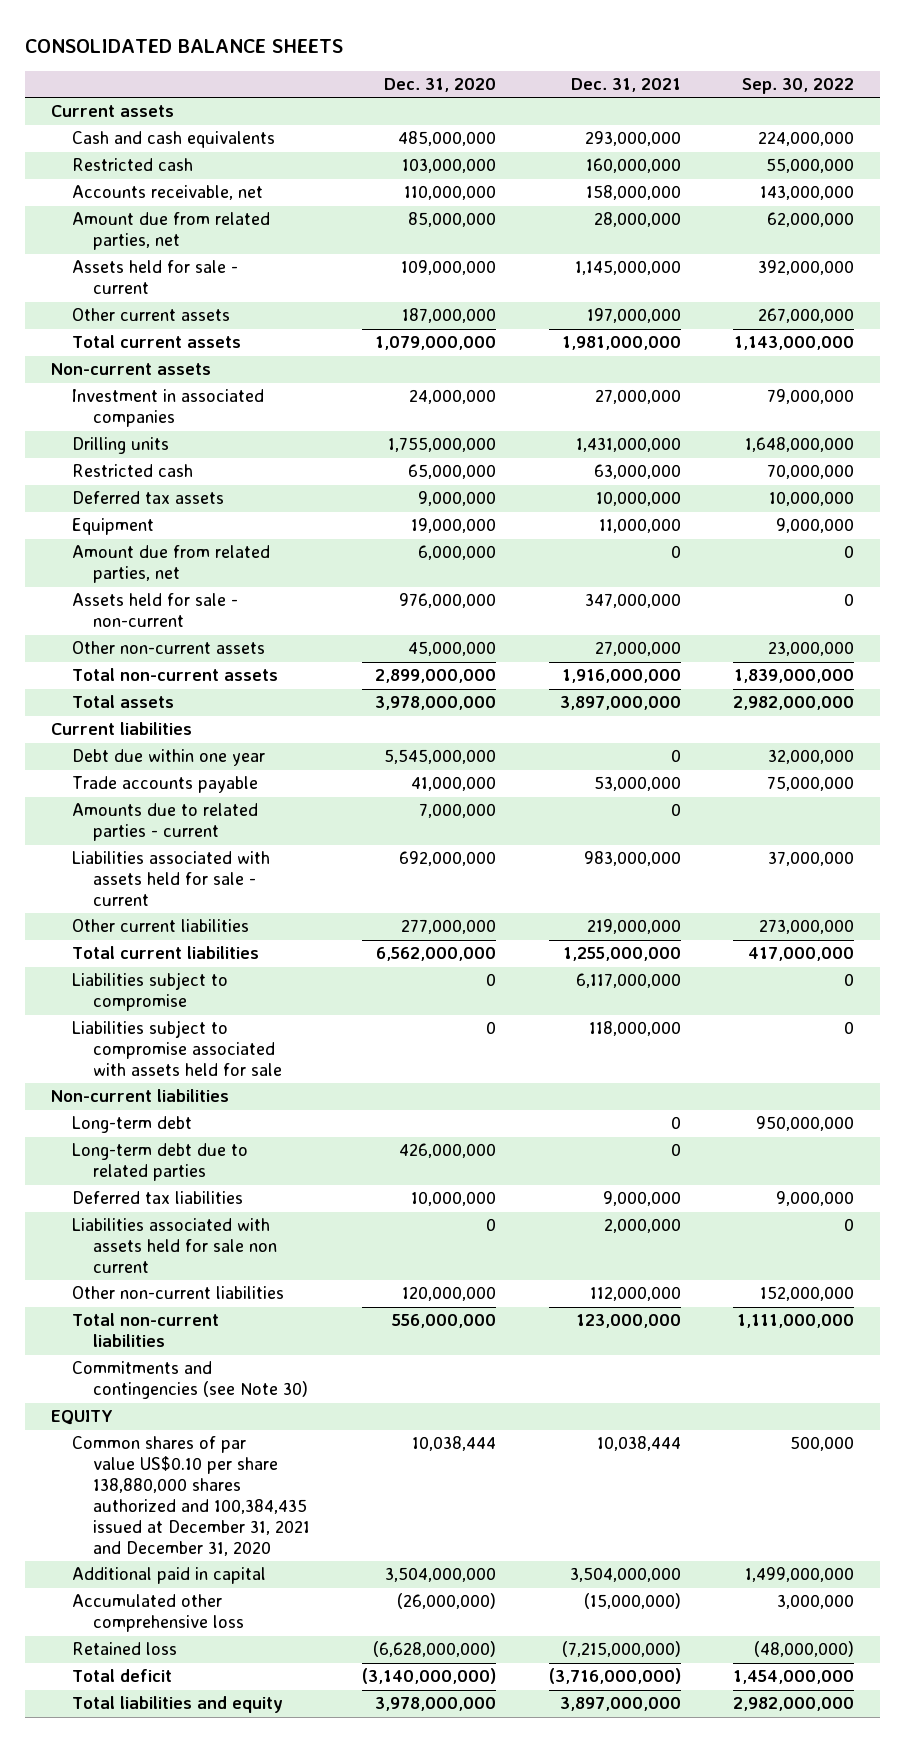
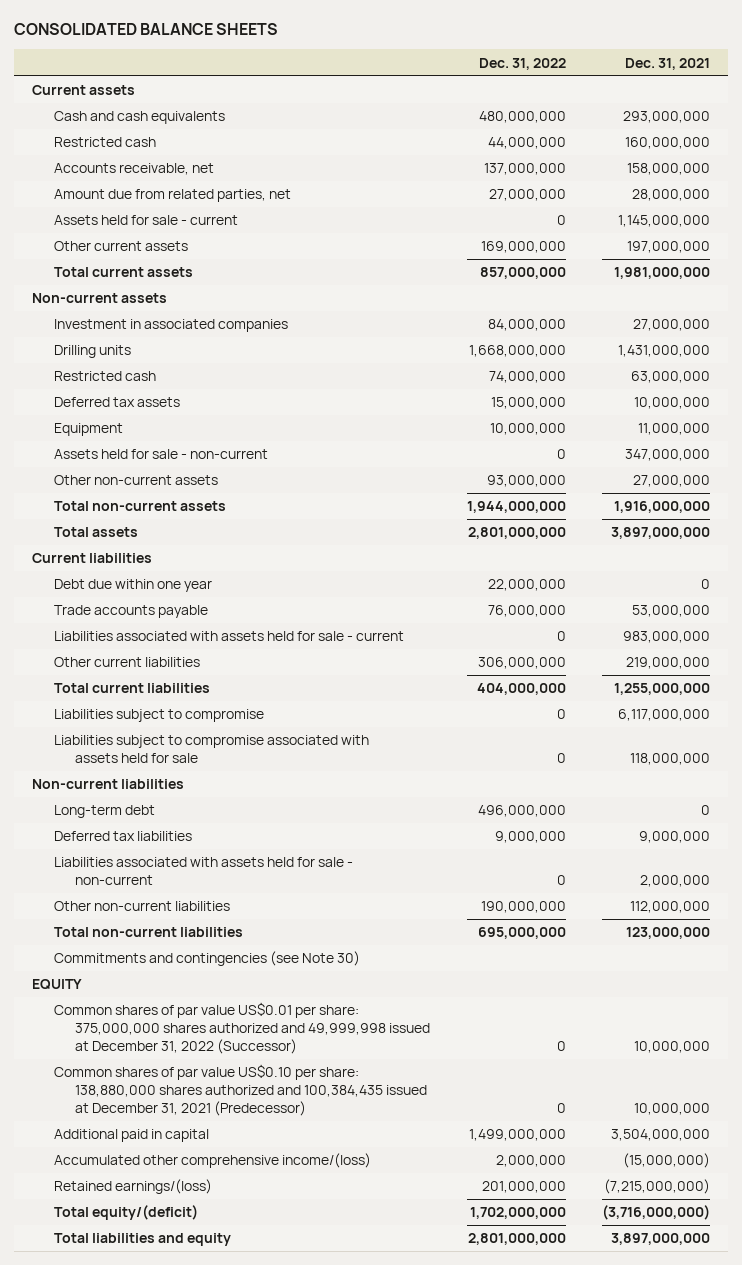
- | Dec. 31, 2020 | Dec. 31, 2021 | Sep. 30, 2022
+ | Dec. 31, 2022 | Dec. 31, 2021
- Amount due from related parties, net | 6,000,000 | 0 | 0
- Amounts due to related parties - current | 7,000,000 | 0 |
- Long-term debt due to related parties | 426,000,000 | 0 |
- Liabilities associated with assets held for sale non current | 0 | 2,000,000 | 0
+ Liabilities associated with assets held for sale - non-current | 0 | 2,000,000
- Common shares of par value US$0.10 per share 138,880,000 shares authorized and 100,384,435 issued at December 31, 2021 and December 31, 2020 | 10,038,444 | 10,038,444 | 500,000
+ Common shares of par value US$0.01 per share: 375,000,000 shares authorized and 49,999,998 issued at December 31, 2022 (Successor) | 0 | 10,000,000
+ Common shares of par value US$0.10 per share: 138,880,000 shares authorized and 100,384,435 issued at December 31, 2021 (Predecessor) | 0 | 10,000,000
- Accumulated other comprehensive loss | (26,000,000) | (15,000,000) | 3,000,000
- Retained loss | (6,628,000,000) | (7,215,000,000) | (48,000,000)
- Total deficit | (3,140,000,000) | (3,716,000,000) | 1,454,000,000
+ Accumulated other comprehensive income/(loss) | 2,000,000 | (15,000,000)
+ Retained earnings/(loss) | 201,000,000 | (7,215,000,000)
+ Total equity/(deficit) | 1,702,000,000 | (3,716,000,000)

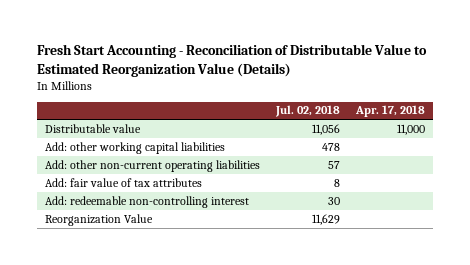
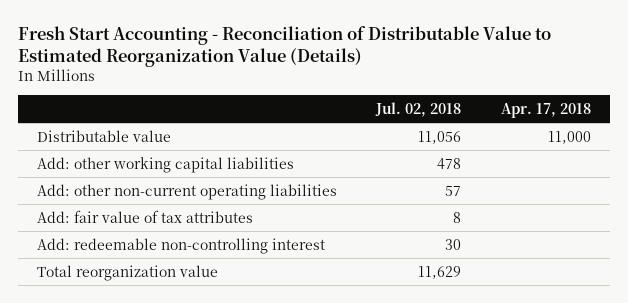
- Reorganization Value | 11,629 |
+ Total reorganization value | 11,629 |

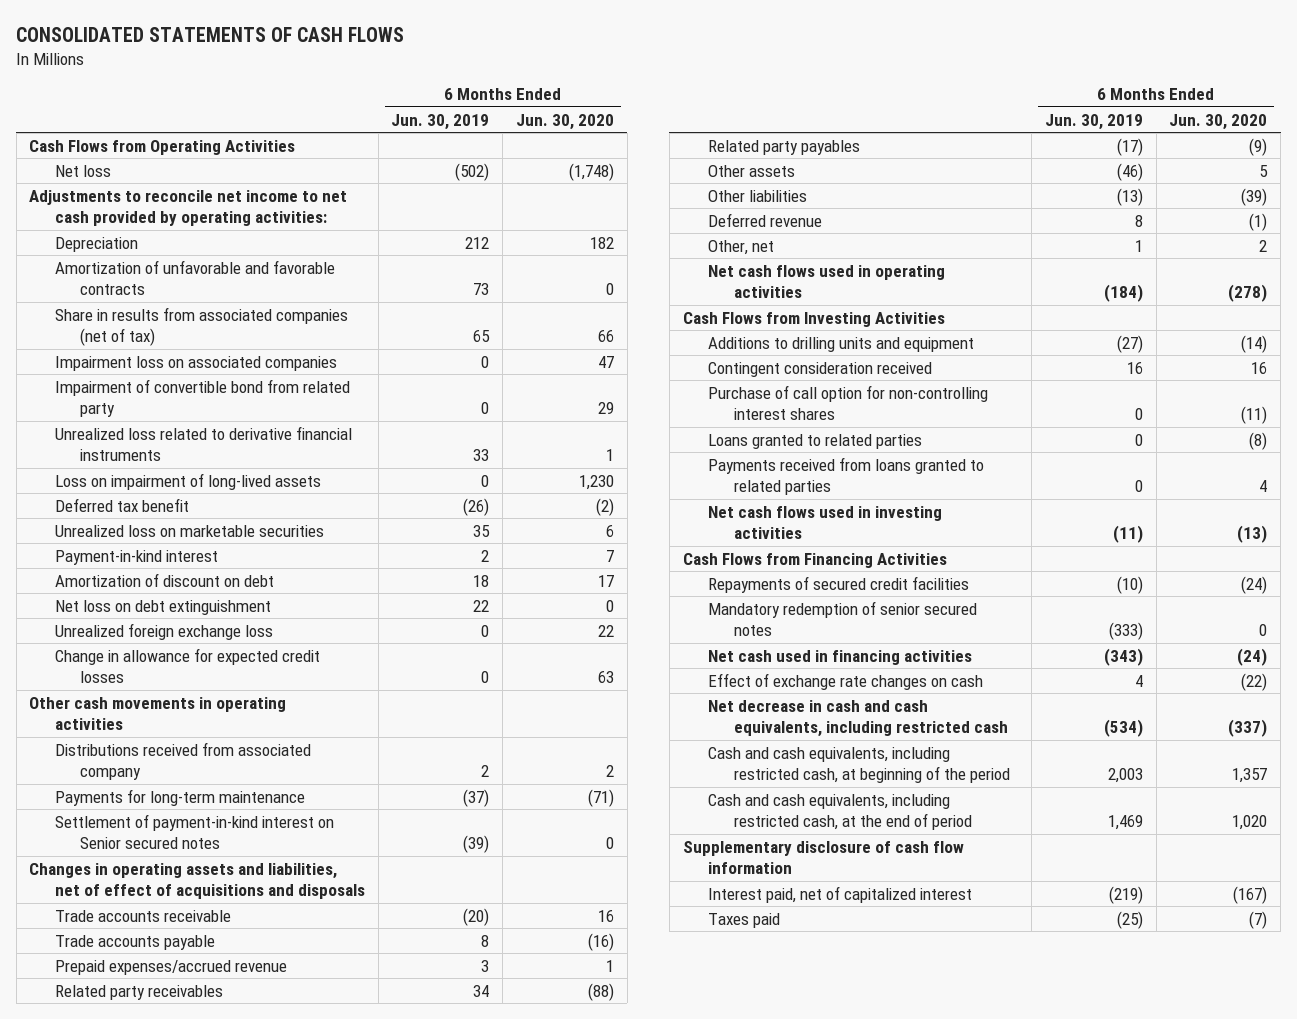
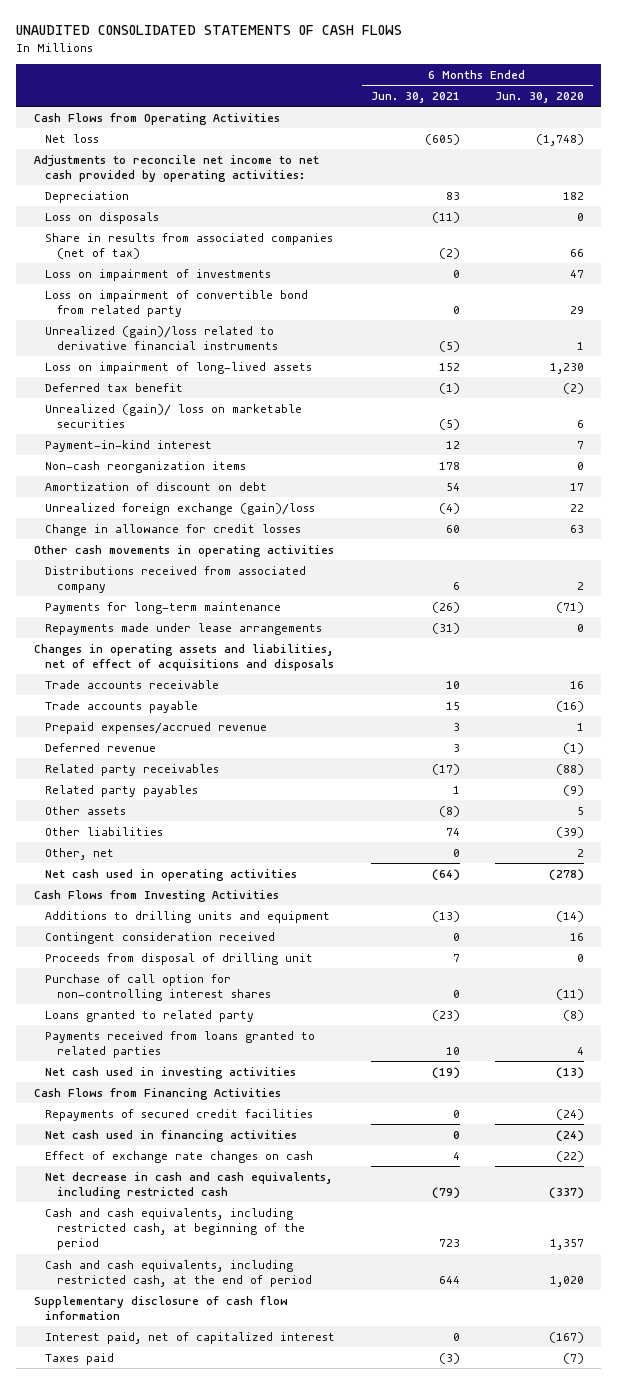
- CONSOLIDATED STATEMENTS OF CASH FLOWS
+ UNAUDITED CONSOLIDATED STATEMENTS OF CASH FLOWS
- | 6 Months Ended Jun. 30, 2019 | 6 Months Ended Jun. 30, 2020
+ | 6 Months Ended Jun. 30, 2021 | 6 Months Ended Jun. 30, 2020
- Amortization of unfavorable and favorable contracts | 73 | 0
+ Loss on disposals | (11) | 0
- Impairment loss on associated companies | 0 | 47
- Impairment of convertible bond from related party | 0 | 29
- Unrealized loss related to derivative financial instruments | 33 | 1
+ Loss on impairment of investments | 0 | 47
+ Loss on impairment of convertible bond from related party | 0 | 29
+ Unrealized (gain)/loss related to derivative financial instruments | (5) | 1
- Unrealized loss on marketable securities | 35 | 6
+ Unrealized (gain)/ loss on marketable securities | (5) | 6
+ Non-cash reorganization items | 178 | 0
- Net loss on debt extinguishment | 22 | 0
- Unrealized foreign exchange loss | 0 | 22
- Change in allowance for expected credit losses | 0 | 63
+ Unrealized foreign exchange (gain)/loss | (4) | 22
+ Change in allowance for credit losses | 60 | 63
- Settlement of payment-in-kind interest on Senior secured notes | (39) | 0
+ Repayments made under lease arrangements | (31) | 0
moved up: Deferred revenue | 3 | (1)
- Net cash flows used in operating activities | (184) | (278)
+ Net cash used in operating activities | (64) | (278)
+ Proceeds from disposal of drilling unit | 7 | 0
- Loans granted to related parties | 0 | (8)
+ Loans granted to related party | (23) | (8)
- Net cash flows used in investing activities | (11) | (13)
+ Net cash used in investing activities | (19) | (13)
- Mandatory redemption of senior secured notes | (333) | 0

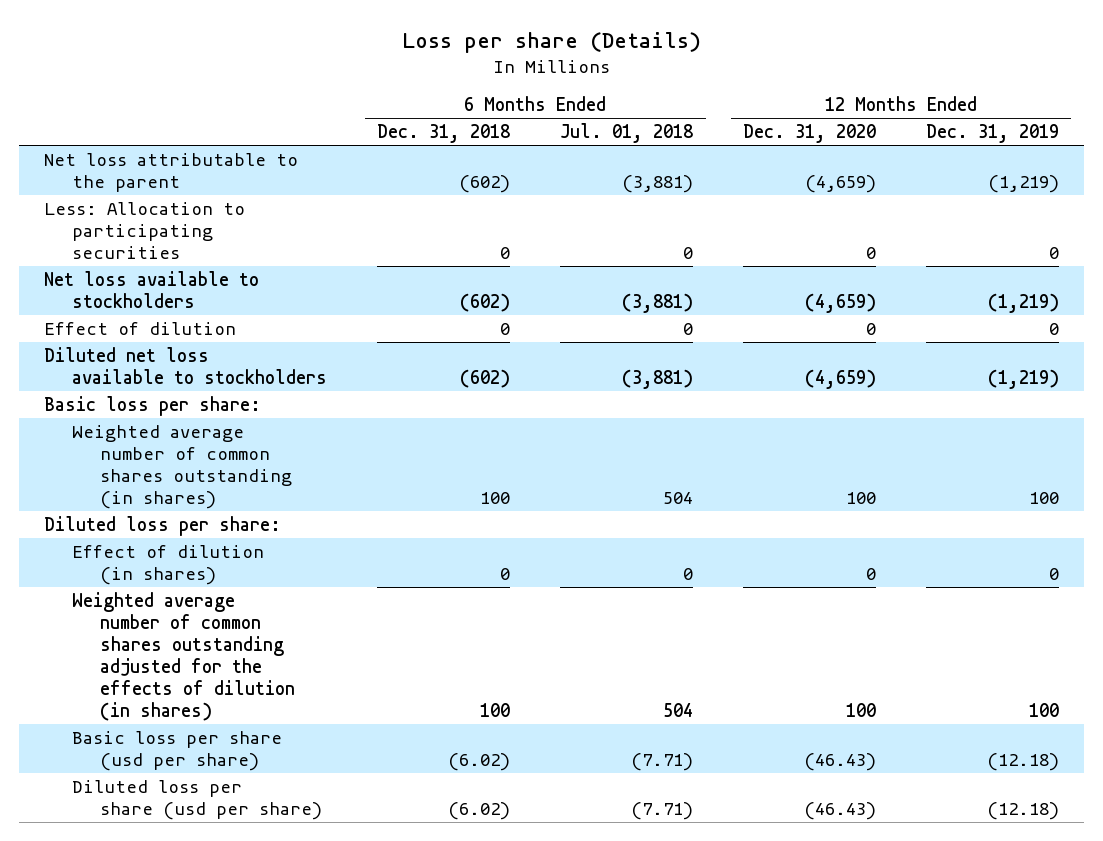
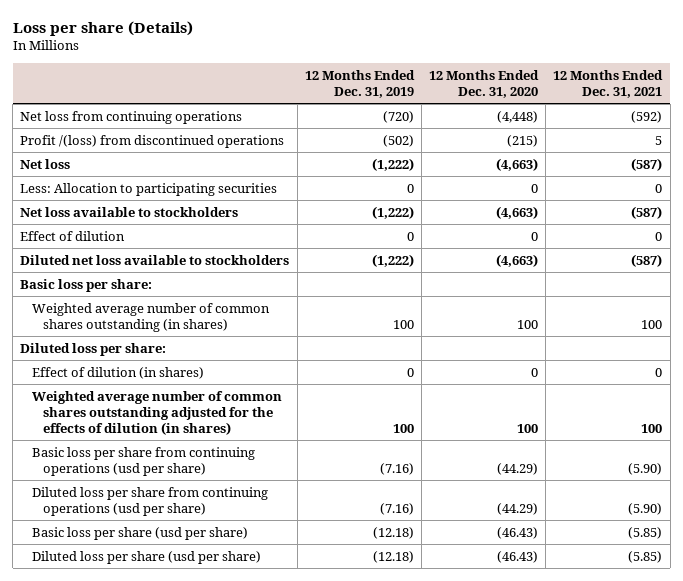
- | 6 Months Ended Dec. 31, 2018 | 6 Months Ended Jul. 01, 2018 | 12 Months Ended Dec. 31, 2020 | 12 Months Ended Dec. 31, 2019
+ | 12 Months Ended Dec. 31, 2019 | 12 Months Ended Dec. 31, 2020 | 12 Months Ended Dec. 31, 2021
- Net loss attributable to the parent | (602) | (3,881) | (4,659) | (1,219)
+ Net loss from continuing operations | (720) | (4,448) | (592)
+ Profit /(loss) from discontinued operations | (502) | (215) | 5
+ Net loss | (1,222) | (4,663) | (587)
- Net loss available to stockholders | (602) | (3,881) | (4,659) | (1,219)
+ Net loss available to stockholders | (1,222) | (4,663) | (587)
- Diluted net loss available to stockholders | (602) | (3,881) | (4,659) | (1,219)
+ Diluted net loss available to stockholders | (1,222) | (4,663) | (587)
+ Basic loss per share from continuing operations (usd per share) | (7.16) | (44.29) | (5.90)
+ Diluted loss per share from continuing operations (usd per share) | (7.16) | (44.29) | (5.90)

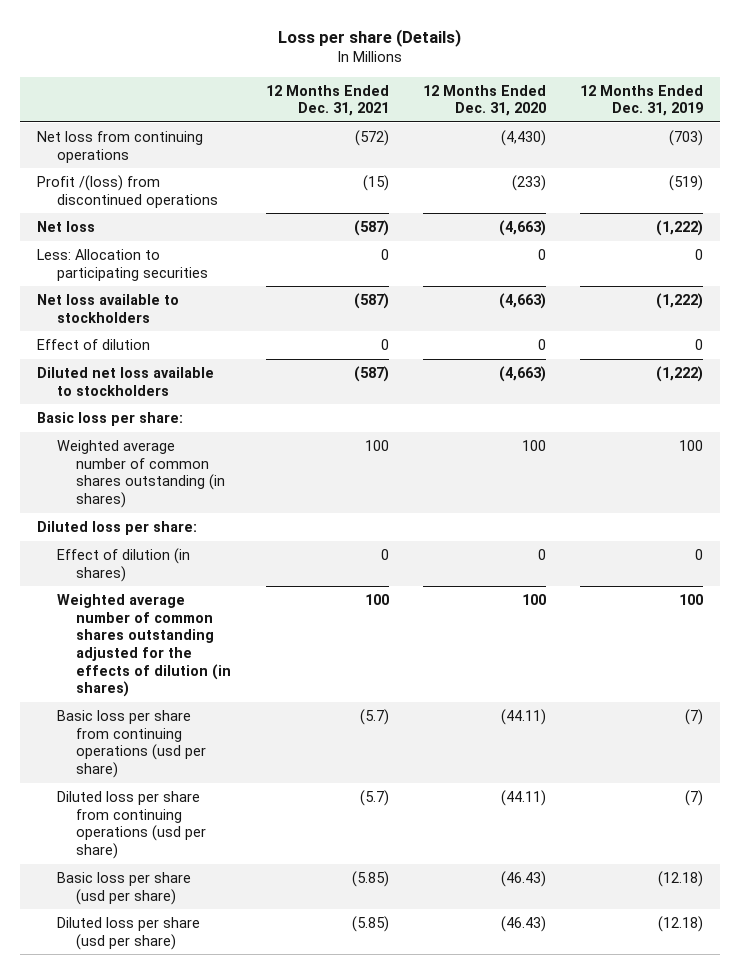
- | 12 Months Ended Dec. 31, 2019 | 12 Months Ended Dec. 31, 2020 | 12 Months Ended Dec. 31, 2021
+ | 12 Months Ended Dec. 31, 2021 | 12 Months Ended Dec. 31, 2020 | 12 Months Ended Dec. 31, 2019
- Net loss from continuing operations | (720) | (4,448) | (592)
- Profit /(loss) from discontinued operations | (502) | (215) | 5
+ Net loss from continuing operations | (572) | (4,430) | (703)
+ Profit /(loss) from discontinued operations | (15) | (233) | (519)
- Basic loss per share from continuing operations (usd per share) | (7.16) | (44.29) | (5.90)
- Diluted loss per share from continuing operations (usd per share) | (7.16) | (44.29) | (5.90)
+ Basic loss per share from continuing operations (usd per share) | (5.7) | (44.11) | (7)
+ Diluted loss per share from continuing operations (usd per share) | (5.7) | (44.11) | (7)

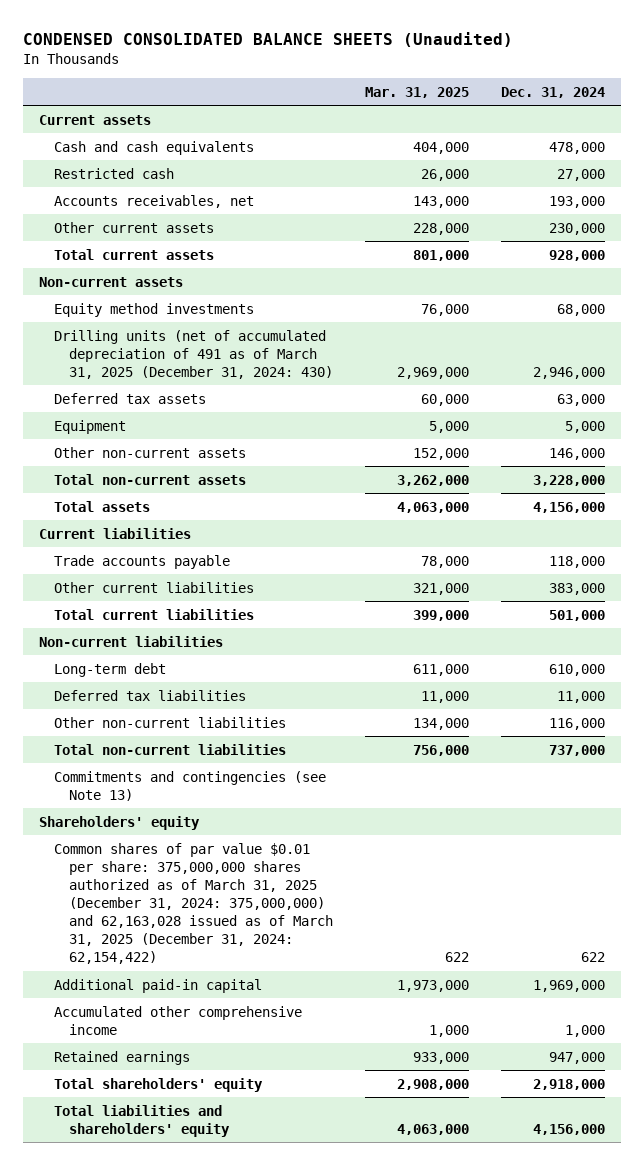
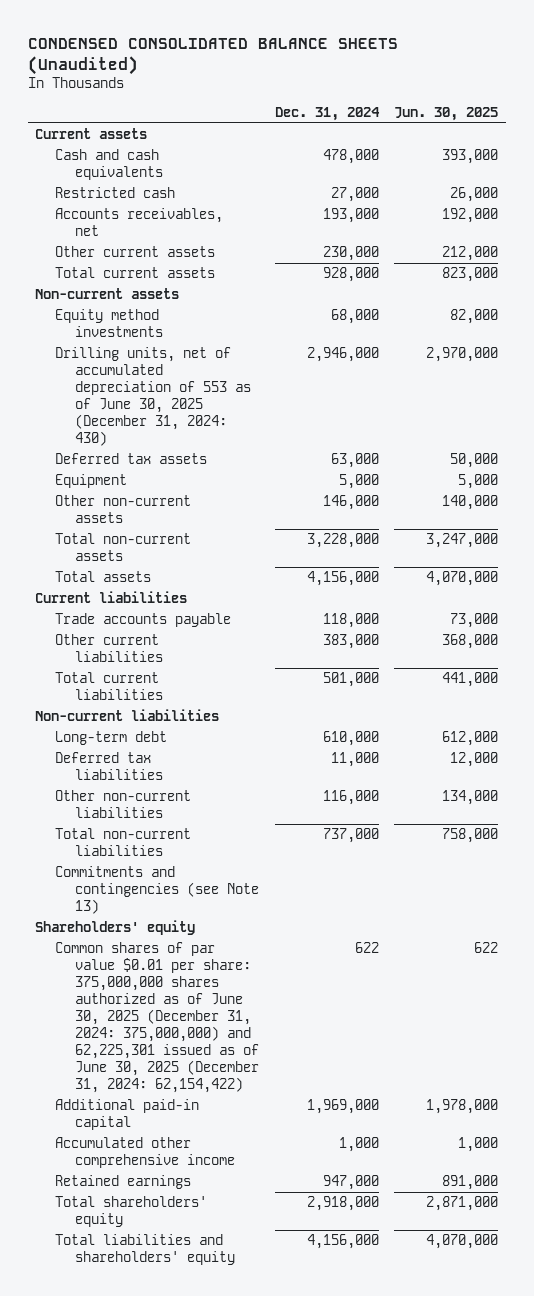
- | Mar. 31, 2025 | Dec. 31, 2024
+ | Dec. 31, 2024 | Jun. 30, 2025
- Drilling units (net of accumulated depreciation of 491 as of March 31, 2025 (December 31, 2024: 430) | 2,969,000 | 2,946,000
+ Drilling units, net of accumulated depreciation of 553 as of June 30, 2025 (December 31, 2024: 430) | 2,946,000 | 2,970,000
- Common shares of par value $0.01 per share: 375,000,000 shares authorized as of March 31, 2025 (December 31, 2024: 375,000,000) and 62,163,028 issued as of March 31, 2025 (December 31, 2024: 62,154,422) | 622 | 622
+ Common shares of par value $0.01 per share: 375,000,000 shares authorized as of June 30, 2025 (December 31, 2024: 375,000,000) and 62,225,301 issued as of June 30, 2025 (December 31, 2024: 62,154,422) | 622 | 622

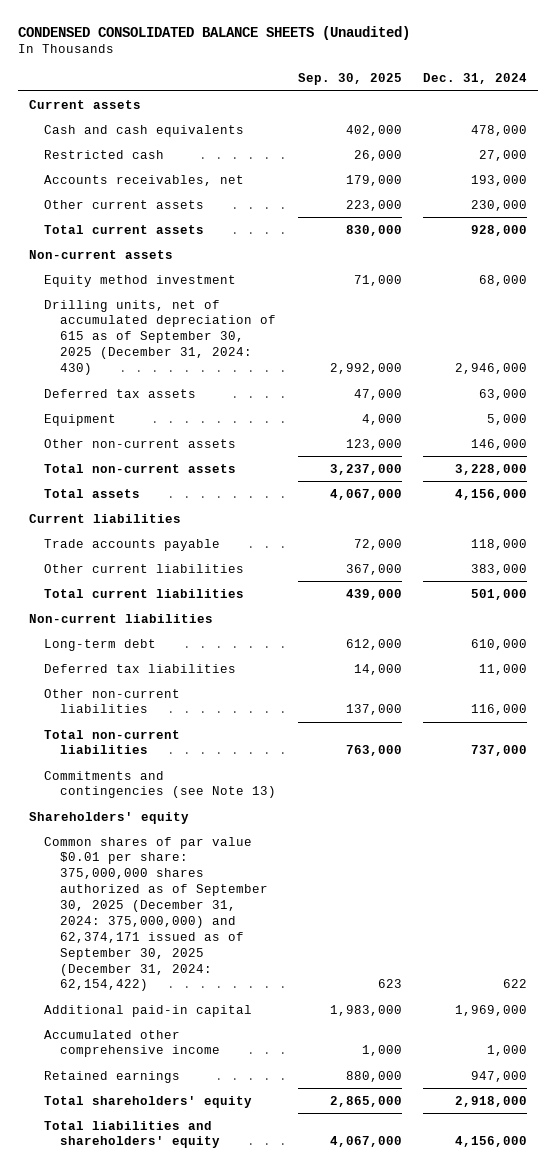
- | Dec. 31, 2024 | Jun. 30, 2025
+ | Sep. 30, 2025 | Dec. 31, 2024
- Equity method investments | 68,000 | 82,000
- Drilling units, net of accumulated depreciation of 553 as of June 30, 2025 (December 31, 2024: 430) | 2,946,000 | 2,970,000
+ Equity method investment | 71,000 | 68,000
+ Drilling units, net of accumulated depreciation of 615 as of September 30, 2025 (December 31, 2024: 430) | 2,992,000 | 2,946,000
- Common shares of par value $0.01 per share: 375,000,000 shares authorized as of June 30, 2025 (December 31, 2024: 375,000,000) and 62,225,301 issued as of June 30, 2025 (December 31, 2024: 62,154,422) | 622 | 622
+ Common shares of par value $0.01 per share: 375,000,000 shares authorized as of September 30, 2025 (December 31, 2024: 375,000,000) and 62,374,171 issued as of September 30, 2025 (December 31, 2024: 62,154,422) | 623 | 622

